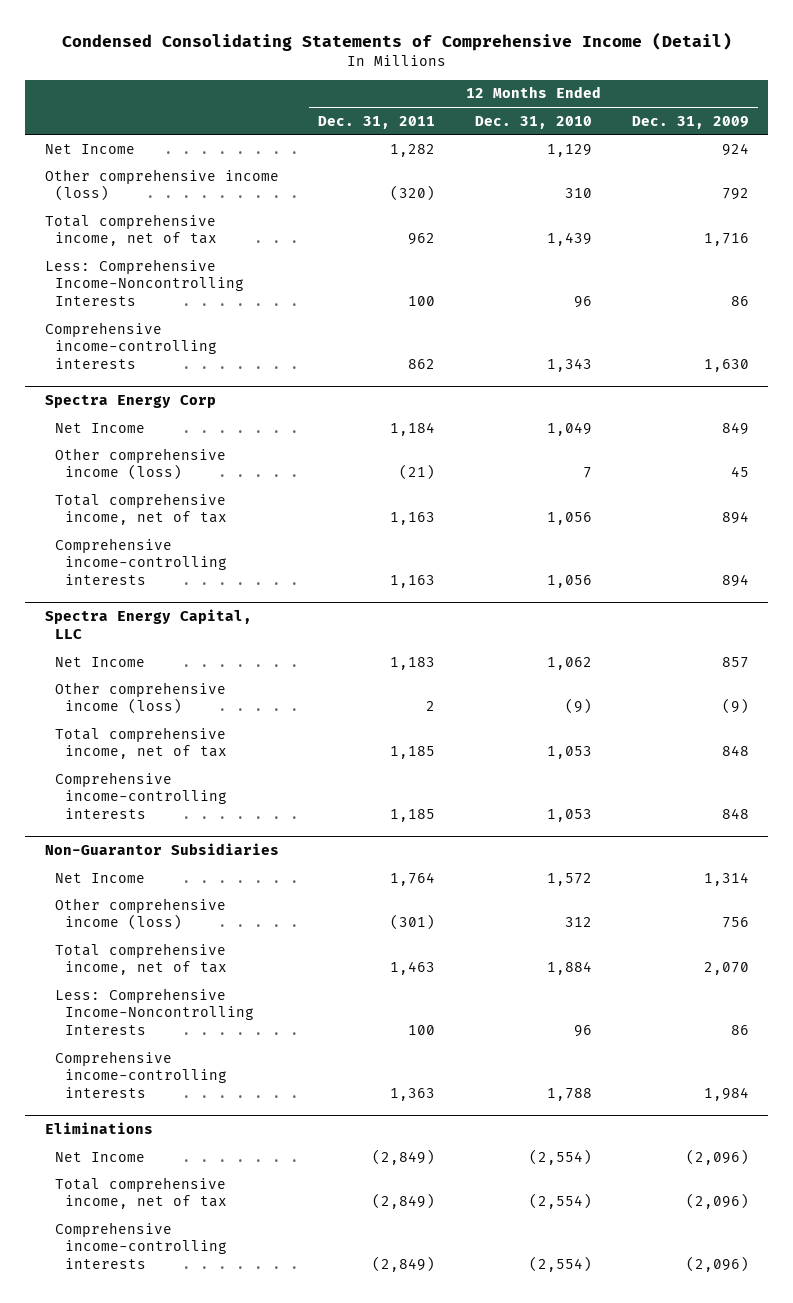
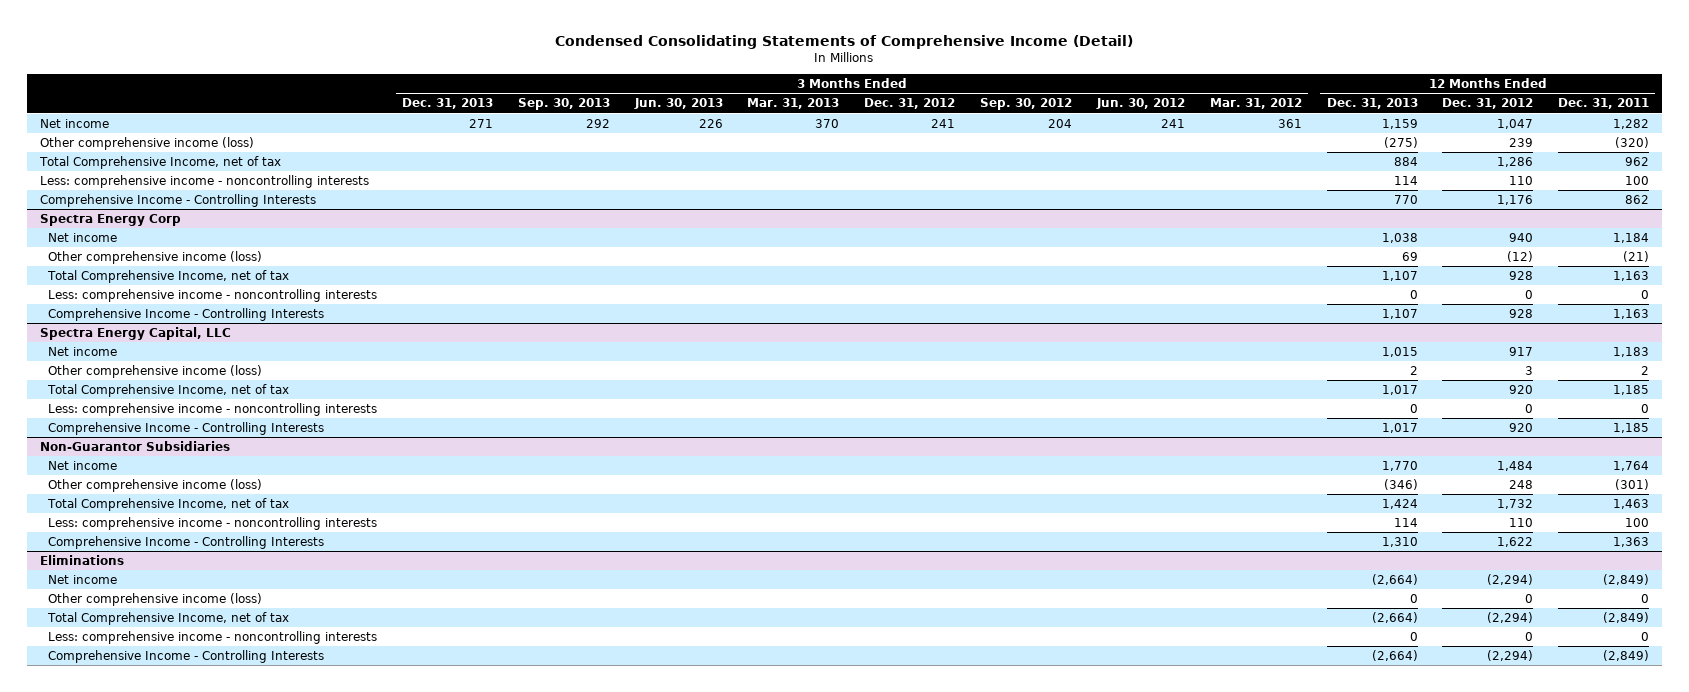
- | 12 Months Ended Dec. 31, 2011 | 12 Months Ended Dec. 31, 2010 | 12 Months Ended Dec. 31, 2009
+ | 3 Months Ended Dec. 31, 2013 | 3 Months Ended Sep. 30, 2013 | 3 Months Ended Jun. 30, 2013 | 3 Months Ended Mar. 31, 2013 | 3 Months Ended Dec. 31, 2012 | 3 Months Ended Sep. 30, 2012 | 3 Months Ended Jun. 30, 2012 | 3 Months Ended Mar. 31, 2012 | 12 Months Ended Dec. 31, 2013 | 12 Months Ended Dec. 31, 2012 | 12 Months Ended Dec. 31, 2011
- Net Income | 1,282 | 1,129 | 924
+ Net income | 271 | 292 | 226 | 370 | 241 | 204 | 241 | 361 | 1,159 | 1,047 | 1,282
- Total comprehensive income, net of tax | 962 | 1,439 | 1,716
- Less: Comprehensive Income-Noncontrolling Interests | 100 | 96 | 86
- Comprehensive income-controlling interests | 862 | 1,343 | 1,630
+ Total Comprehensive Income, net of tax | | | | | | | | | 884 | 1,286 | 962
+ Less: comprehensive income - noncontrolling interests | | | | | | | | | 114 | 110 | 100
+ Comprehensive Income - Controlling Interests | | | | | | | | | 770 | 1,176 | 862
@ Spectra Energy Corp
- Net Income | 1,184 | 1,049 | 849
+ Net income | | | | | | | | | 1,038 | 940 | 1,184
- Total comprehensive income, net of tax | 1,163 | 1,056 | 894
- Comprehensive income-controlling interests | 1,163 | 1,056 | 894
+ Total Comprehensive Income, net of tax | | | | | | | | | 1,107 | 928 | 1,163
+ Less: comprehensive income - noncontrolling interests | | | | | | | | | 0 | 0 | 0
+ Comprehensive Income - Controlling Interests | | | | | | | | | 1,107 | 928 | 1,163
@ Spectra Energy Capital, LLC
- Net Income | 1,183 | 1,062 | 857
+ Net income | | | | | | | | | 1,015 | 917 | 1,183
- Total comprehensive income, net of tax | 1,185 | 1,053 | 848
- Comprehensive income-controlling interests | 1,185 | 1,053 | 848
+ Total Comprehensive Income, net of tax | | | | | | | | | 1,017 | 920 | 1,185
+ Less: comprehensive income - noncontrolling interests | | | | | | | | | 0 | 0 | 0
+ Comprehensive Income - Controlling Interests | | | | | | | | | 1,017 | 920 | 1,185
@ Non-Guarantor Subsidiaries
- Net Income | 1,764 | 1,572 | 1,314
+ Net income | | | | | | | | | 1,770 | 1,484 | 1,764
- Total comprehensive income, net of tax | 1,463 | 1,884 | 2,070
- Less: Comprehensive Income-Noncontrolling Interests | 100 | 96 | 86
- Comprehensive income-controlling interests | 1,363 | 1,788 | 1,984
+ Total Comprehensive Income, net of tax | | | | | | | | | 1,424 | 1,732 | 1,463
+ Less: comprehensive income - noncontrolling interests | | | | | | | | | 114 | 110 | 100
+ Comprehensive Income - Controlling Interests | | | | | | | | | 1,310 | 1,622 | 1,363
@ Eliminations
- Net Income | (2,849) | (2,554) | (2,096)
- Total comprehensive income, net of tax | (2,849) | (2,554) | (2,096)
- Comprehensive income-controlling interests | (2,849) | (2,554) | (2,096)
+ Net income | | | | | | | | | (2,664) | (2,294) | (2,849)
+ Other comprehensive income (loss) | | | | | | | | | 0 | 0 | 0
+ Total Comprehensive Income, net of tax | | | | | | | | | (2,664) | (2,294) | (2,849)
+ Less: comprehensive income - noncontrolling interests | | | | | | | | | 0 | 0 | 0
+ Comprehensive Income - Controlling Interests | | | | | | | | | (2,664) | (2,294) | (2,849)

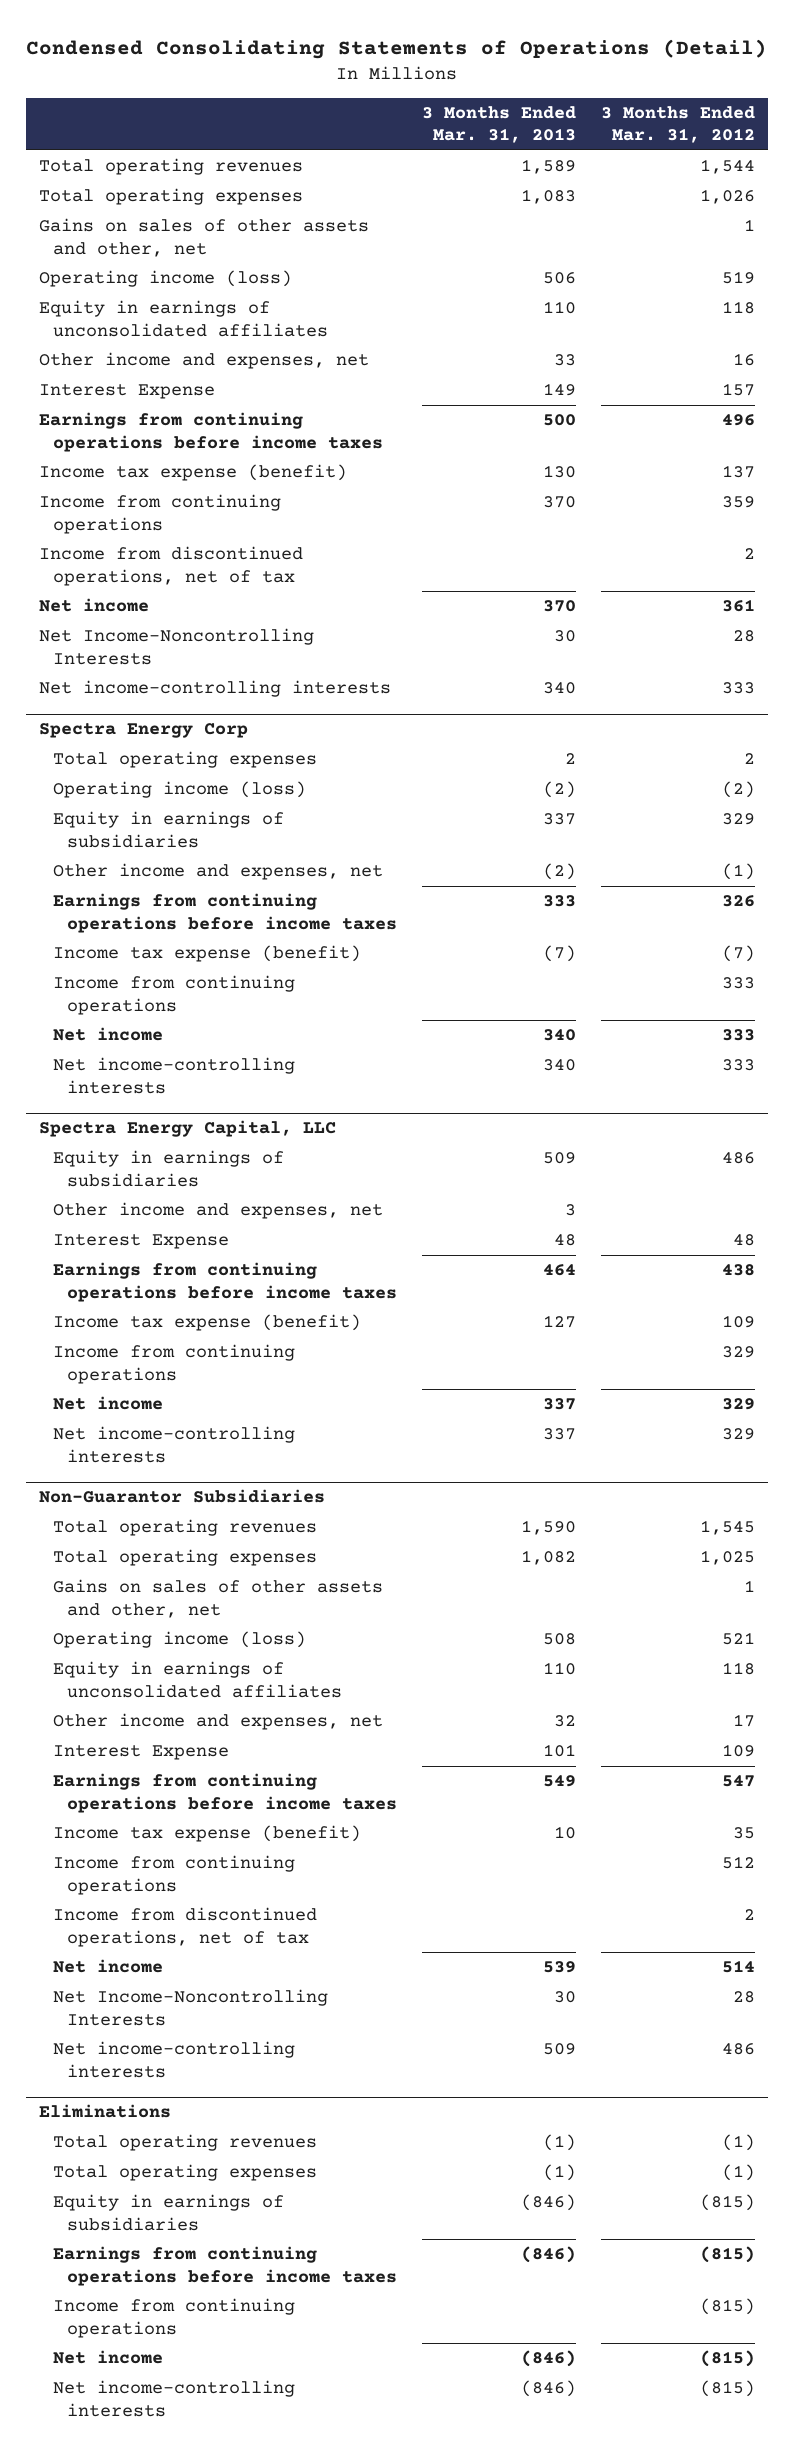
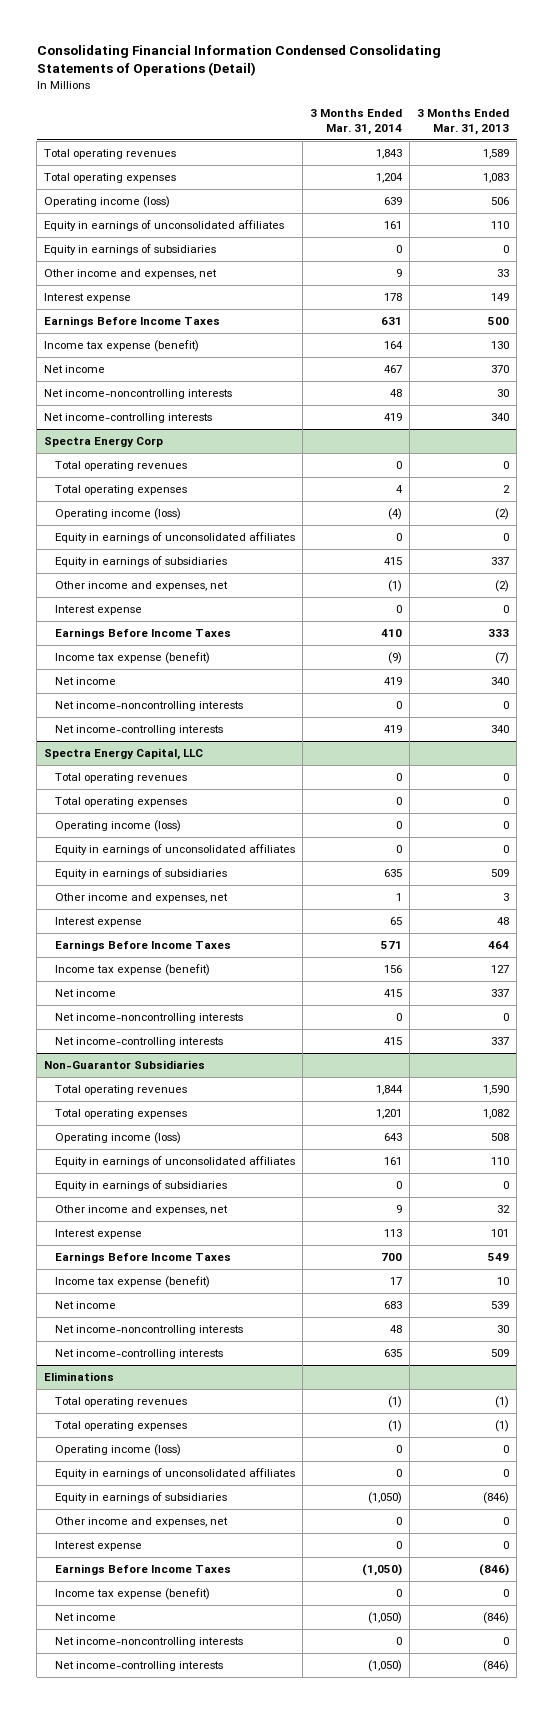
- Condensed Consolidating Statements of Operations (Detail)
+ Consolidating Financial Information Condensed Consolidating Statements of Operations (Detail)
- | 3 Months Ended Mar. 31, 2013 | 3 Months Ended Mar. 31, 2012
+ | 3 Months Ended Mar. 31, 2014 | 3 Months Ended Mar. 31, 2013
- Gains on sales of other assets and other, net | | 1
+ Equity in earnings of subsidiaries | 0 | 0
- Interest Expense | 149 | 157
- Earnings from continuing operations before income taxes | 500 | 496
+ Interest expense | 178 | 149
+ Earnings Before Income Taxes | 631 | 500
- Income from continuing operations | 370 | 359
- Income from discontinued operations, net of tax | | 2
- Net Income-Noncontrolling Interests | 30 | 28
+ Net income-noncontrolling interests | 48 | 30
@ Spectra Energy Corp
+ Total operating revenues | 0 | 0
+ Equity in earnings of unconsolidated affiliates | 0 | 0
- Earnings from continuing operations before income taxes | 333 | 326
+ Interest expense | 0 | 0
+ Earnings Before Income Taxes | 410 | 333
- Income from continuing operations | | 333
+ Net income-noncontrolling interests | 0 | 0
@ Spectra Energy Capital, LLC
+ Total operating revenues | 0 | 0
+ Total operating expenses | 0 | 0
+ Operating income (loss) | 0 | 0
+ Equity in earnings of unconsolidated affiliates | 0 | 0
- Interest Expense | 48 | 48
- Earnings from continuing operations before income taxes | 464 | 438
+ Interest expense | 65 | 48
+ Earnings Before Income Taxes | 571 | 464
- Income from continuing operations | | 329
+ Net income-noncontrolling interests | 0 | 0
@ Non-Guarantor Subsidiaries
- Gains on sales of other assets and other, net | | 1
+ Equity in earnings of subsidiaries | 0 | 0
- Interest Expense | 101 | 109
- Earnings from continuing operations before income taxes | 549 | 547
+ Interest expense | 113 | 101
+ Earnings Before Income Taxes | 700 | 549
- Income from continuing operations | | 512
- Income from discontinued operations, net of tax | | 2
- Net Income-Noncontrolling Interests | 30 | 28
+ Net income-noncontrolling interests | 48 | 30
@ Eliminations
+ Operating income (loss) | 0 | 0
+ Equity in earnings of unconsolidated affiliates | 0 | 0
- Earnings from continuing operations before income taxes | (846) | (815)
- Income from continuing operations | | (815)
+ Other income and expenses, net | 0 | 0
+ Interest expense | 0 | 0
+ Earnings Before Income Taxes | (1,050) | (846)
+ Income tax expense (benefit) | 0 | 0
+ Net income-noncontrolling interests | 0 | 0

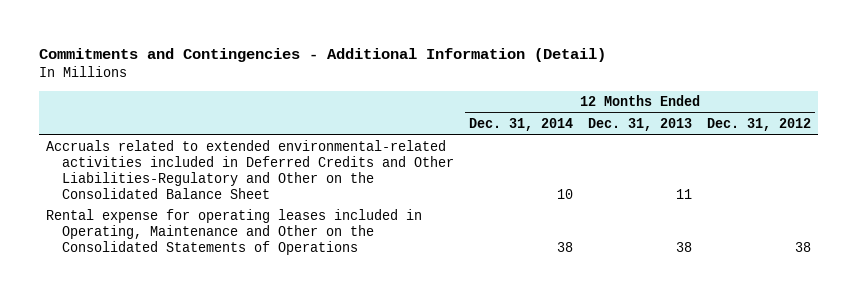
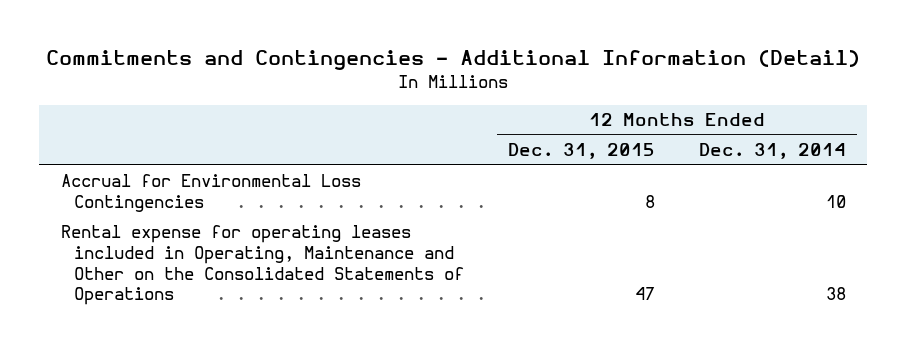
- | 12 Months Ended Dec. 31, 2014 | 12 Months Ended Dec. 31, 2013 | 12 Months Ended Dec. 31, 2012
+ | 12 Months Ended Dec. 31, 2015 | 12 Months Ended Dec. 31, 2014
- Accruals related to extended environmental-related activities included in Deferred Credits and Other Liabilities-Regulatory and Other on the Consolidated Balance Sheet | 10 | 11 |
+ Accrual for Environmental Loss Contingencies | 8 | 10

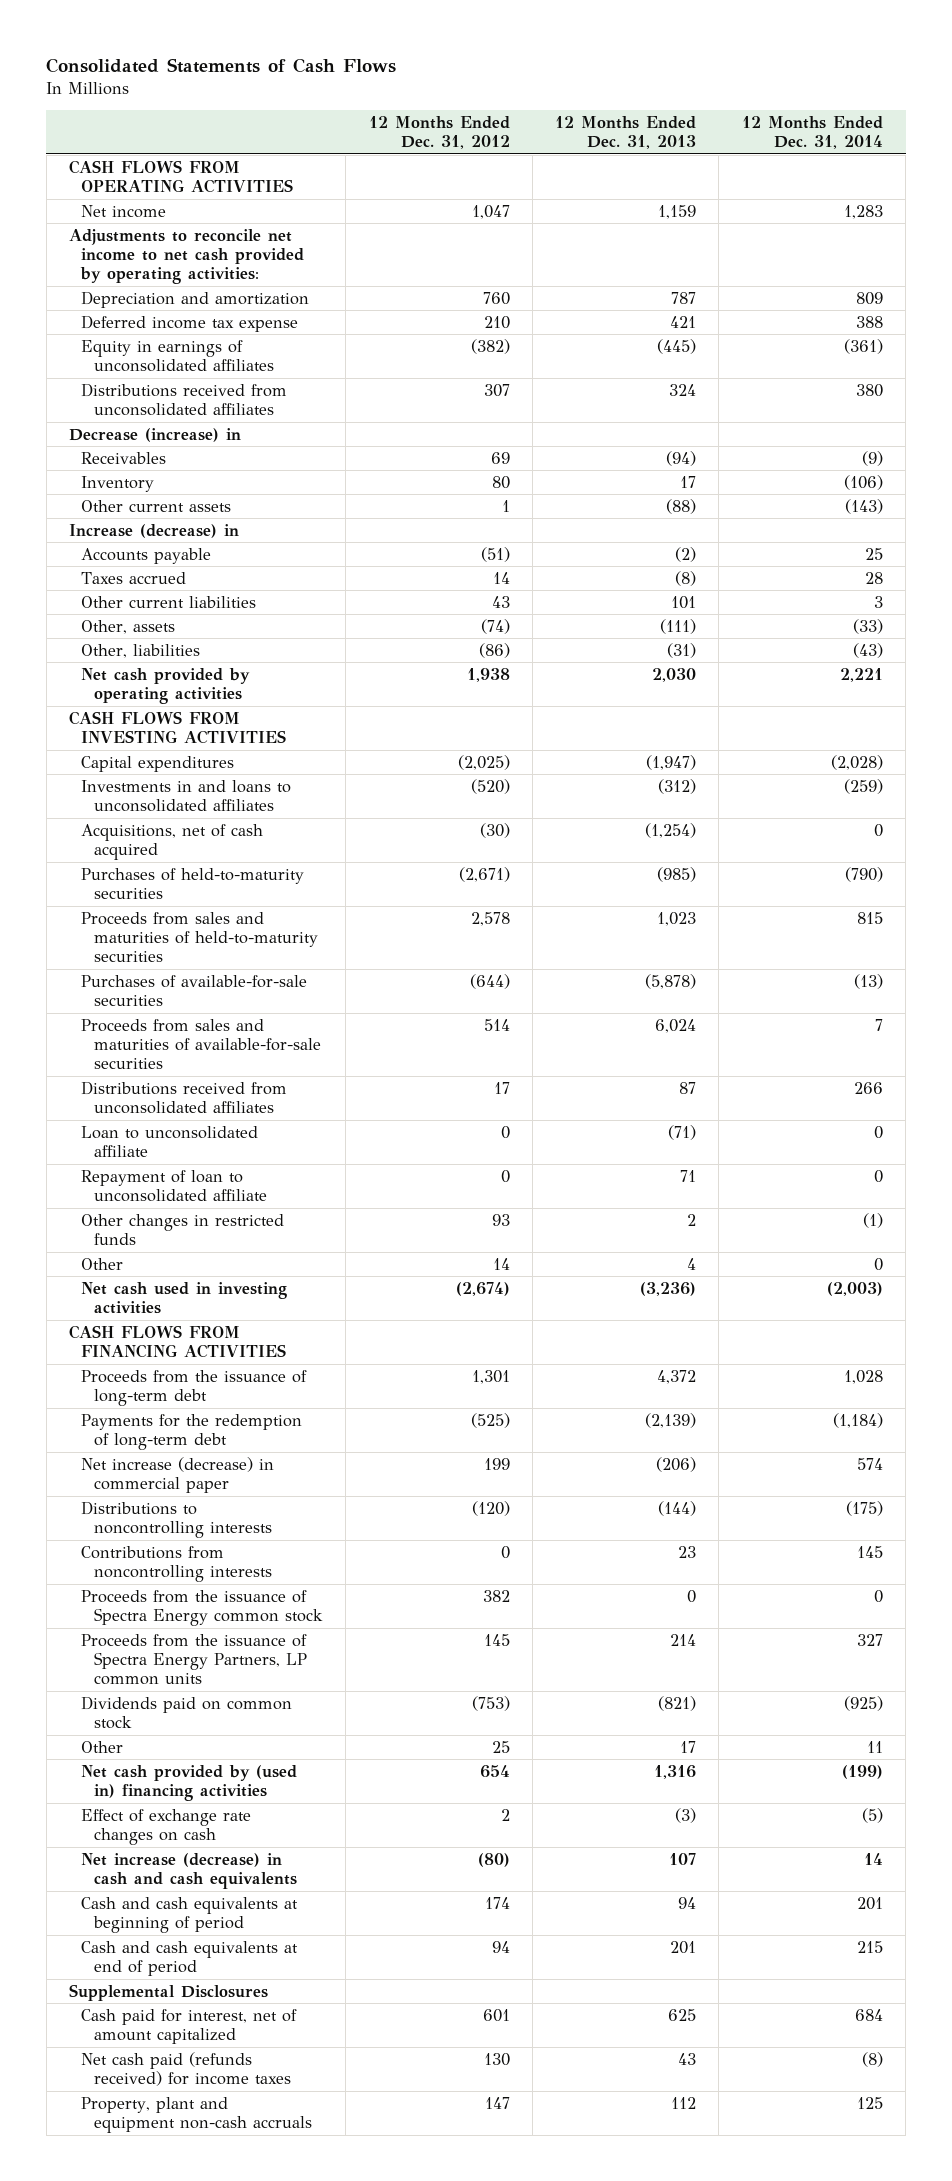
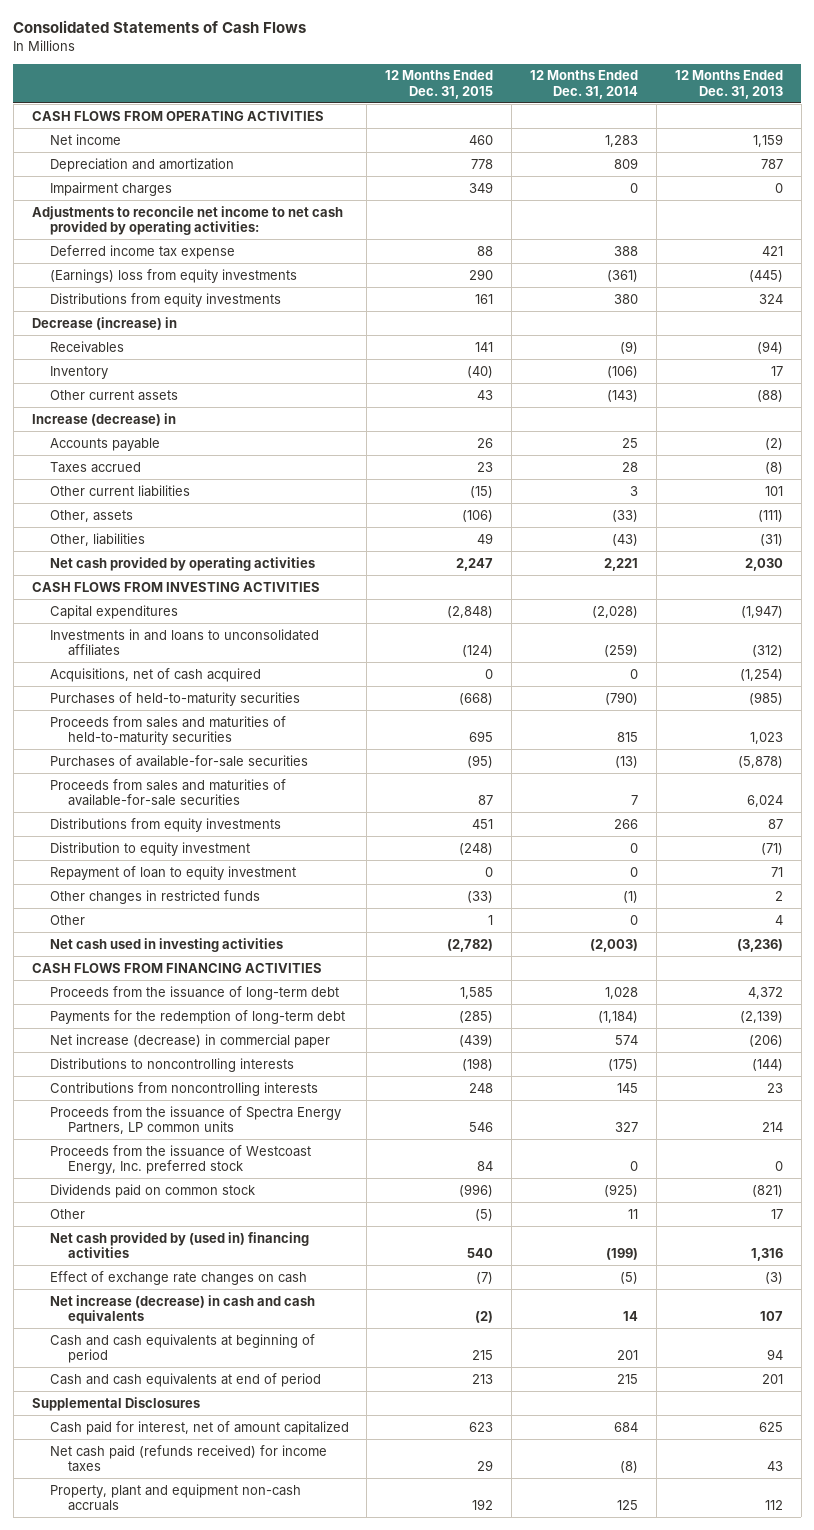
- | 12 Months Ended Dec. 31, 2012 | 12 Months Ended Dec. 31, 2013 | 12 Months Ended Dec. 31, 2014
+ | 12 Months Ended Dec. 31, 2015 | 12 Months Ended Dec. 31, 2014 | 12 Months Ended Dec. 31, 2013
+ Impairment charges | 349 | 0 | 0
moved down: Adjustments to reconcile net income to net cash provided by operating activities:
- Equity in earnings of unconsolidated affiliates | (382) | (445) | (361)
- Distributions received from unconsolidated affiliates | 307 | 324 | 380
+ (Earnings) loss from equity investments | 290 | (361) | (445)
+ Distributions from equity investments | 161 | 380 | 324
- Distributions received from unconsolidated affiliates | 17 | 87 | 266
- Loan to unconsolidated affiliate | 0 | (71) | 0
- Repayment of loan to unconsolidated affiliate | 0 | 71 | 0
+ Distributions from equity investments | 451 | 266 | 87
+ Distribution to equity investment | (248) | 0 | (71)
+ Repayment of loan to equity investment | 0 | 0 | 71
- Proceeds from the issuance of Spectra Energy common stock | 382 | 0 | 0
+ Proceeds from the issuance of Westcoast Energy, Inc. preferred stock | 84 | 0 | 0

